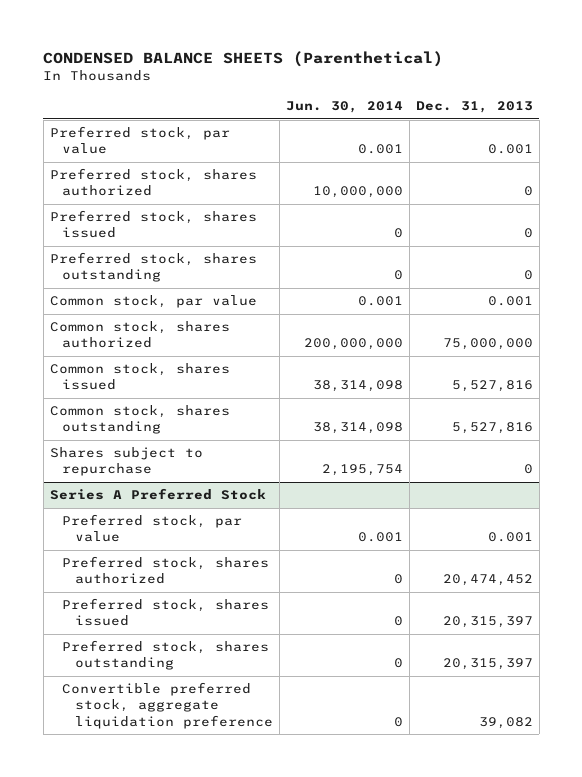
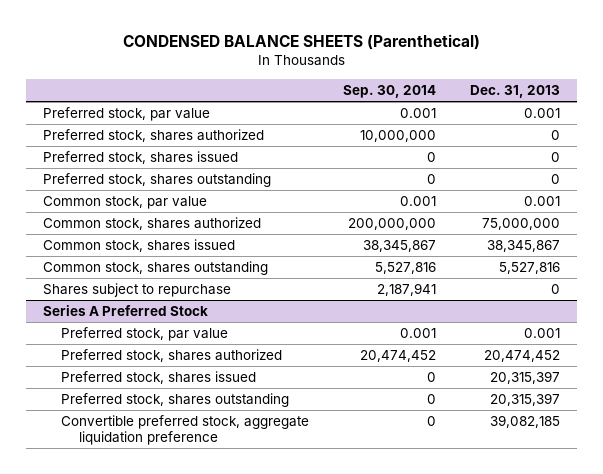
- | Jun. 30, 2014 | Dec. 31, 2013
+ | Sep. 30, 2014 | Dec. 31, 2013
- Common stock, shares issued | 38,314,098 | 5,527,816
+ Common stock, shares issued | 38,345,867 | 38,345,867
@ Series A Preferred Stock
- Convertible preferred stock, aggregate liquidation preference | 0 | 39,082
+ Convertible preferred stock, aggregate liquidation preference | 0 | 39,082,185

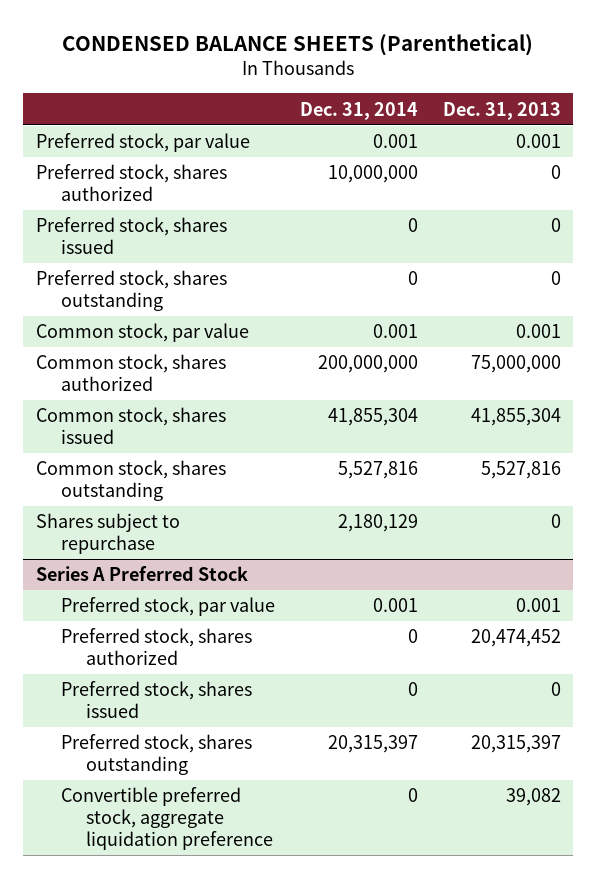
- | Sep. 30, 2014 | Dec. 31, 2013
+ | Dec. 31, 2014 | Dec. 31, 2013
- Common stock, shares issued | 38,345,867 | 38,345,867
+ Common stock, shares issued | 41,855,304 | 41,855,304
@ Series A Preferred Stock
- Preferred stock, shares issued | 0 | 20,315,397
+ Preferred stock, shares issued | 0 | 0
- Convertible preferred stock, aggregate liquidation preference | 0 | 39,082,185
+ Convertible preferred stock, aggregate liquidation preference | 0 | 39,082

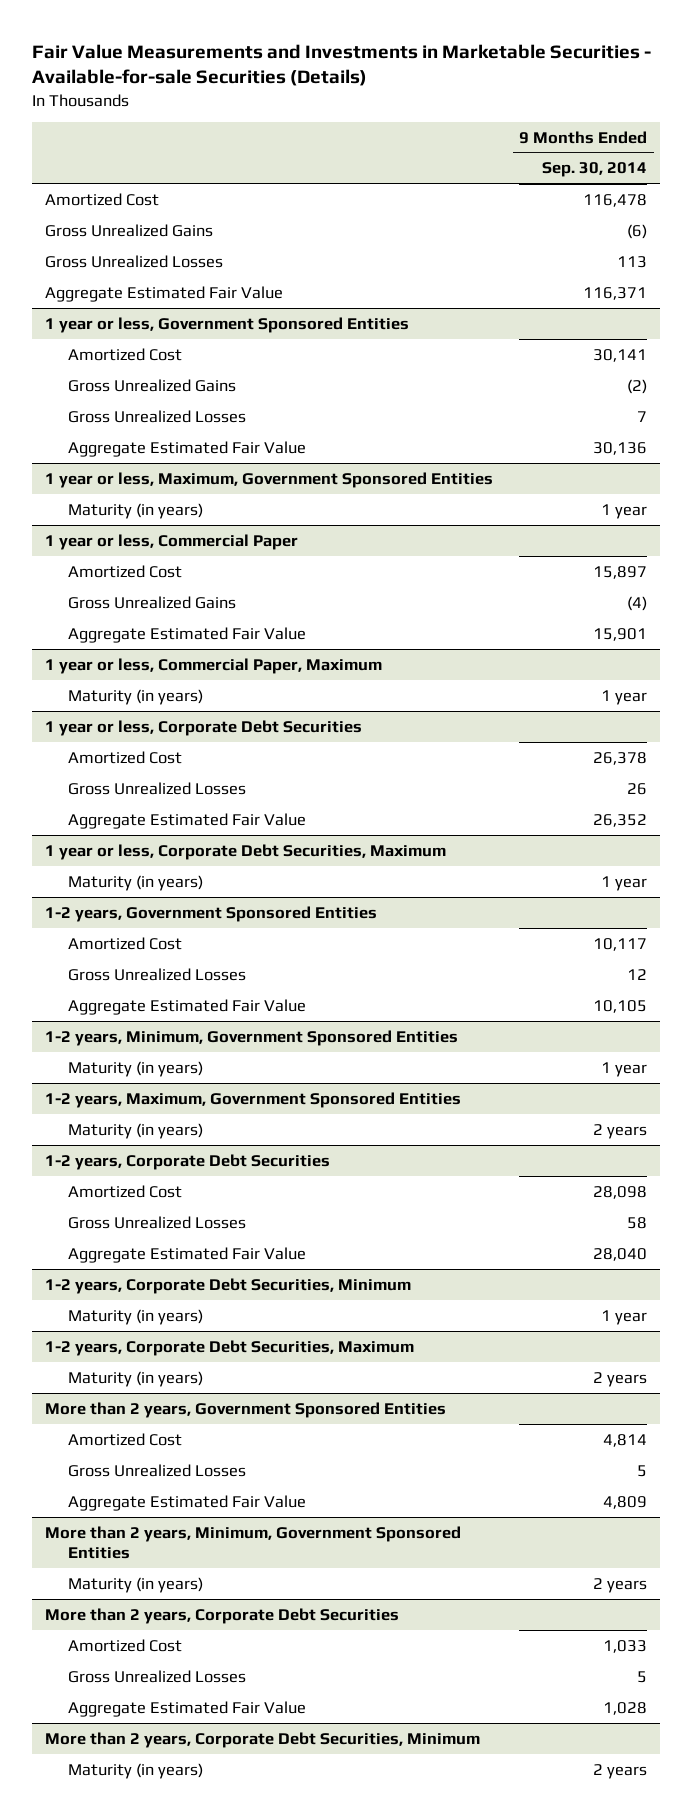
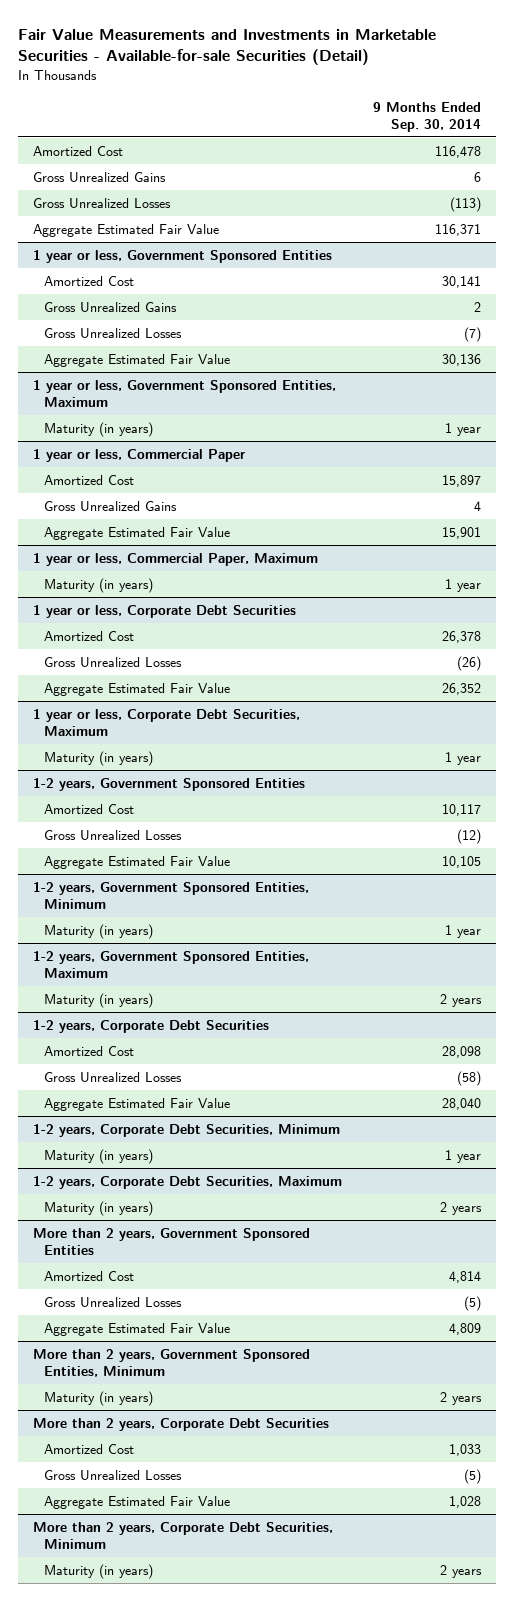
- Fair Value Measurements and Investments in Marketable Securities - Available-for-sale Securities (Details)
+ Fair Value Measurements and Investments in Marketable Securities - Available-for-sale Securities (Detail)
- Gross Unrealized Gains | (6)
- Gross Unrealized Losses | 113
+ Gross Unrealized Gains | 6
+ Gross Unrealized Losses | (113)
@ 1 year or less, Government Sponsored Entities
- Gross Unrealized Gains | (2)
- Gross Unrealized Losses | 7
+ Gross Unrealized Gains | 2
+ Gross Unrealized Losses | (7)
- 1 year or less, Maximum, Government Sponsored Entities
+ 1 year or less, Government Sponsored Entities, Maximum
@ 1 year or less, Commercial Paper
- Gross Unrealized Gains | (4)
+ Gross Unrealized Gains | 4
@ 1 year or less, Corporate Debt Securities
- Gross Unrealized Losses | 26
+ Gross Unrealized Losses | (26)
@ 1-2 years, Government Sponsored Entities
- Gross Unrealized Losses | 12
+ Gross Unrealized Losses | (12)
- 1-2 years, Minimum, Government Sponsored Entities
+ 1-2 years, Government Sponsored Entities, Minimum
- 1-2 years, Maximum, Government Sponsored Entities
+ 1-2 years, Government Sponsored Entities, Maximum
@ 1-2 years, Corporate Debt Securities
- Gross Unrealized Losses | 58
+ Gross Unrealized Losses | (58)
@ More than 2 years, Government Sponsored Entities
- Gross Unrealized Losses | 5
+ Gross Unrealized Losses | (5)
- More than 2 years, Minimum, Government Sponsored Entities
+ More than 2 years, Government Sponsored Entities, Minimum
@ More than 2 years, Corporate Debt Securities
- Gross Unrealized Losses | 5
+ Gross Unrealized Losses | (5)

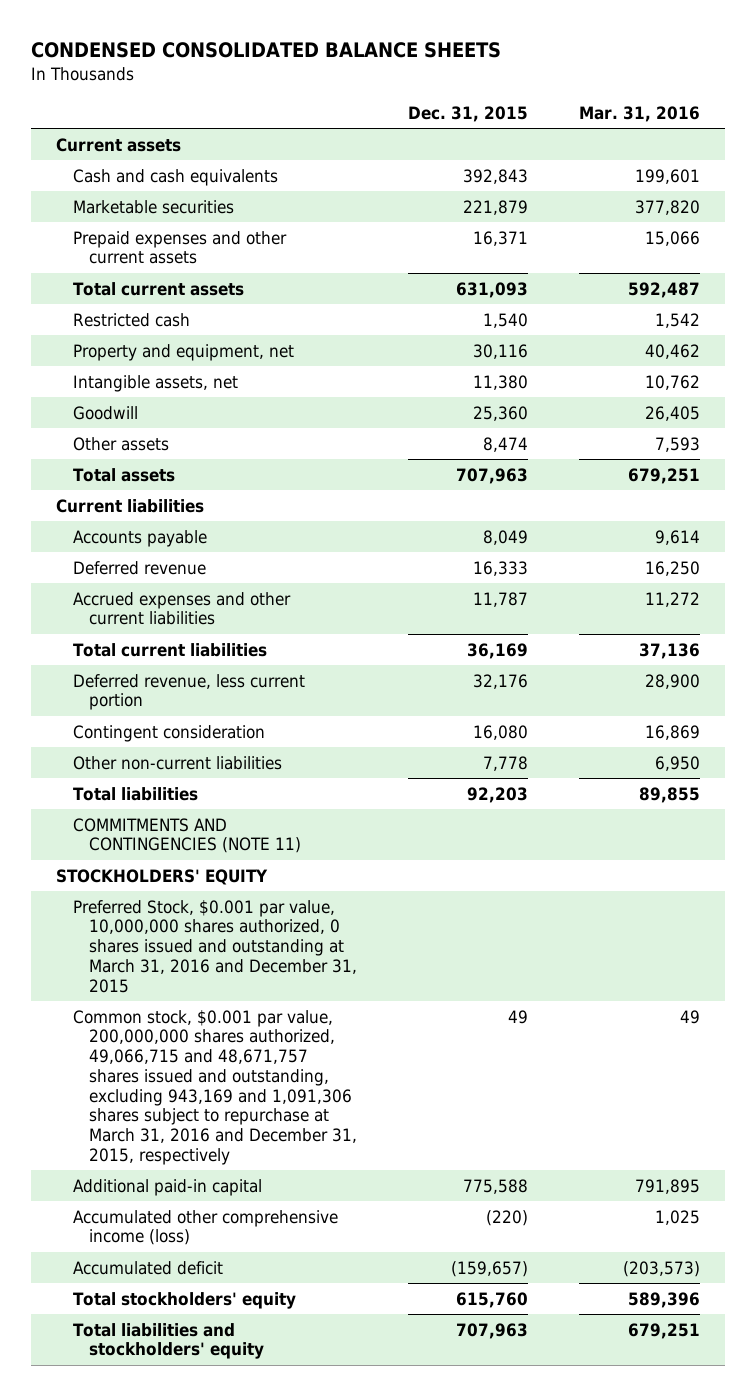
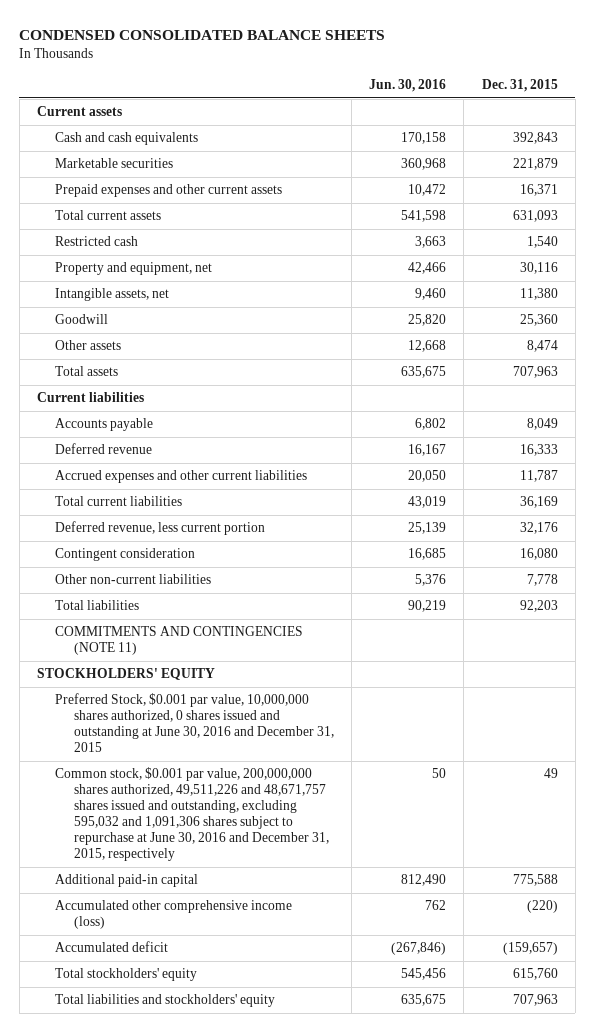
- | Dec. 31, 2015 | Mar. 31, 2016
+ | Jun. 30, 2016 | Dec. 31, 2015
- Preferred Stock, $0.001 par value, 10,000,000 shares authorized, 0 shares issued and outstanding at March 31, 2016 and December 31, 2015
- Common stock, $0.001 par value, 200,000,000 shares authorized, 49,066,715 and 48,671,757 shares issued and outstanding, excluding 943,169 and 1,091,306 shares subject to repurchase at March 31, 2016 and December 31, 2015, respectively | 49 | 49
+ Preferred Stock, $0.001 par value, 10,000,000 shares authorized, 0 shares issued and outstanding at June 30, 2016 and December 31, 2015
+ Common stock, $0.001 par value, 200,000,000 shares authorized, 49,511,226 and 48,671,757 shares issued and outstanding, excluding 595,032 and 1,091,306 shares subject to repurchase at June 30, 2016 and December 31, 2015, respectively | 50 | 49

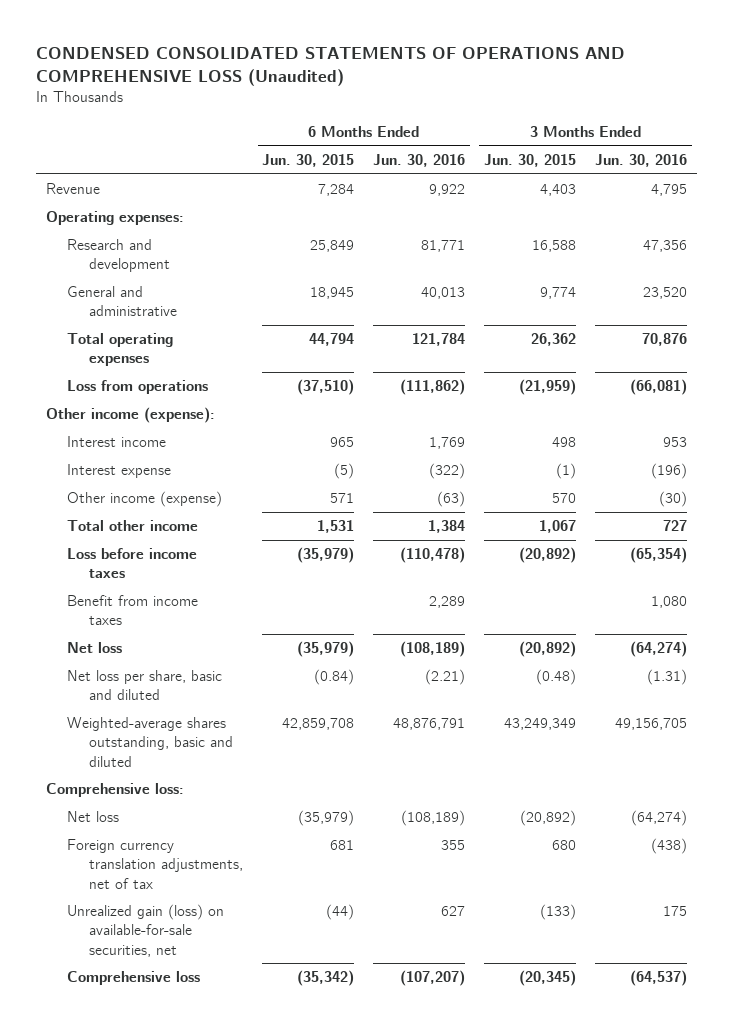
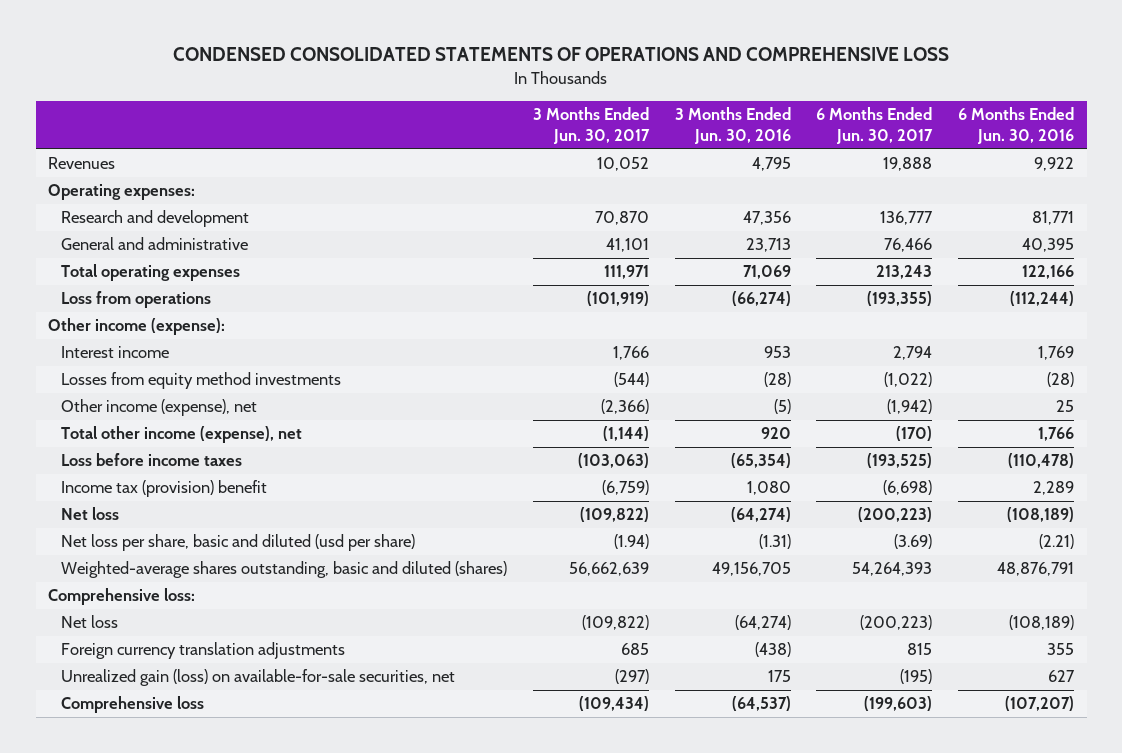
- CONDENSED CONSOLIDATED STATEMENTS OF OPERATIONS AND COMPREHENSIVE LOSS (Unaudited)
+ CONDENSED CONSOLIDATED STATEMENTS OF OPERATIONS AND COMPREHENSIVE LOSS
- | 6 Months Ended Jun. 30, 2015 | 6 Months Ended Jun. 30, 2016 | 3 Months Ended Jun. 30, 2015 | 3 Months Ended Jun. 30, 2016
+ | 3 Months Ended Jun. 30, 2017 | 3 Months Ended Jun. 30, 2016 | 6 Months Ended Jun. 30, 2017 | 6 Months Ended Jun. 30, 2016
- Revenue | 7,284 | 9,922 | 4,403 | 4,795
+ Revenues | 10,052 | 4,795 | 19,888 | 9,922
- General and administrative | 18,945 | 40,013 | 9,774 | 23,520
- Total operating expenses | 44,794 | 121,784 | 26,362 | 70,876
- Loss from operations | (37,510) | (111,862) | (21,959) | (66,081)
+ General and administrative | 41,101 | 23,713 | 76,466 | 40,395
+ Total operating expenses | 111,971 | 71,069 | 213,243 | 122,166
+ Loss from operations | (101,919) | (66,274) | (193,355) | (112,244)
- Interest expense | (5) | (322) | (1) | (196)
- Other income (expense) | 571 | (63) | 570 | (30)
- Total other income | 1,531 | 1,384 | 1,067 | 727
+ Losses from equity method investments | (544) | (28) | (1,022) | (28)
+ Other income (expense), net | (2,366) | (5) | (1,942) | 25
+ Total other income (expense), net | (1,144) | 920 | (170) | 1,766
- Benefit from income taxes | | 2,289 | | 1,080
+ Income tax (provision) benefit | (6,759) | 1,080 | (6,698) | 2,289
- Net loss per share, basic and diluted | (0.84) | (2.21) | (0.48) | (1.31)
- Weighted-average shares outstanding, basic and diluted | 42,859,708 | 48,876,791 | 43,249,349 | 49,156,705
+ Net loss per share, basic and diluted (usd per share) | (1.94) | (1.31) | (3.69) | (2.21)
+ Weighted-average shares outstanding, basic and diluted (shares) | 56,662,639 | 49,156,705 | 54,264,393 | 48,876,791
- Foreign currency translation adjustments, net of tax | 681 | 355 | 680 | (438)
+ Foreign currency translation adjustments | 685 | (438) | 815 | 355

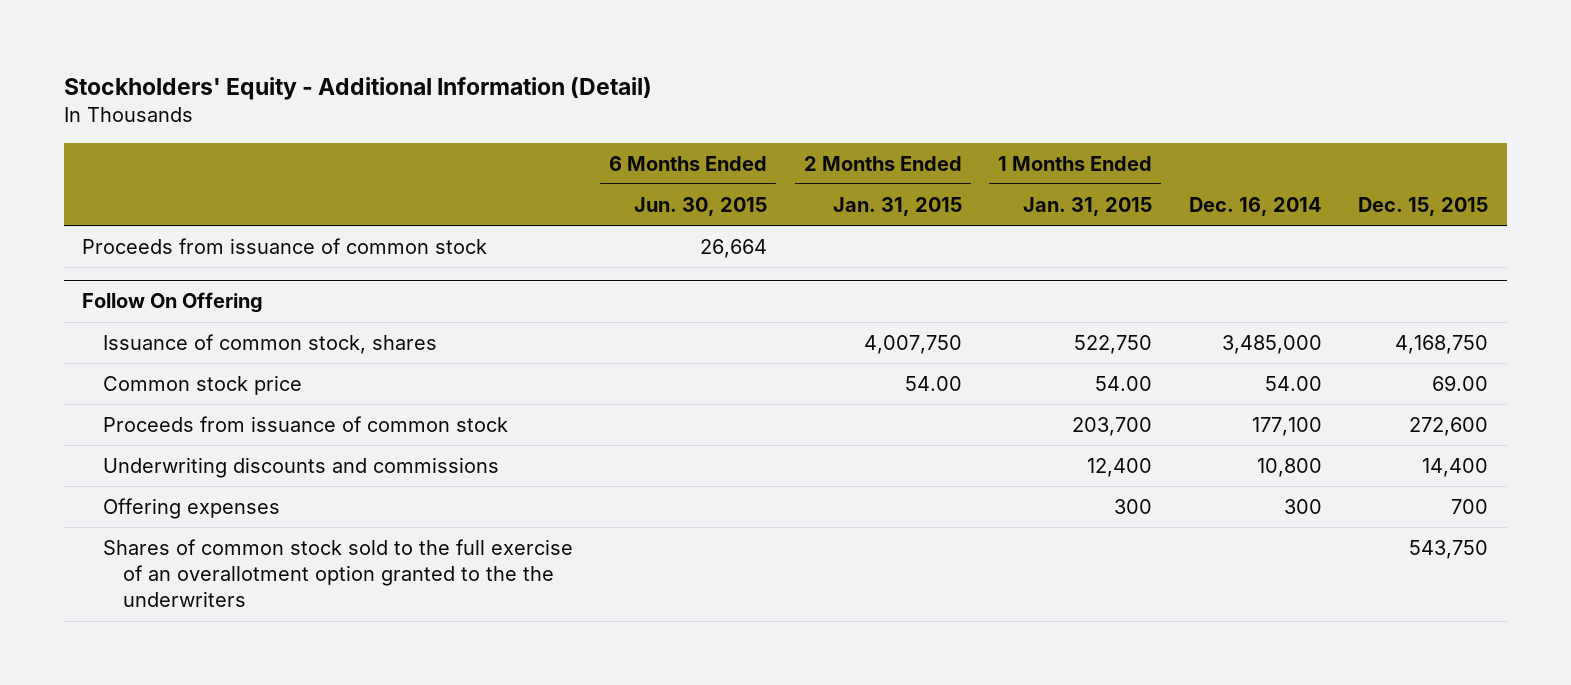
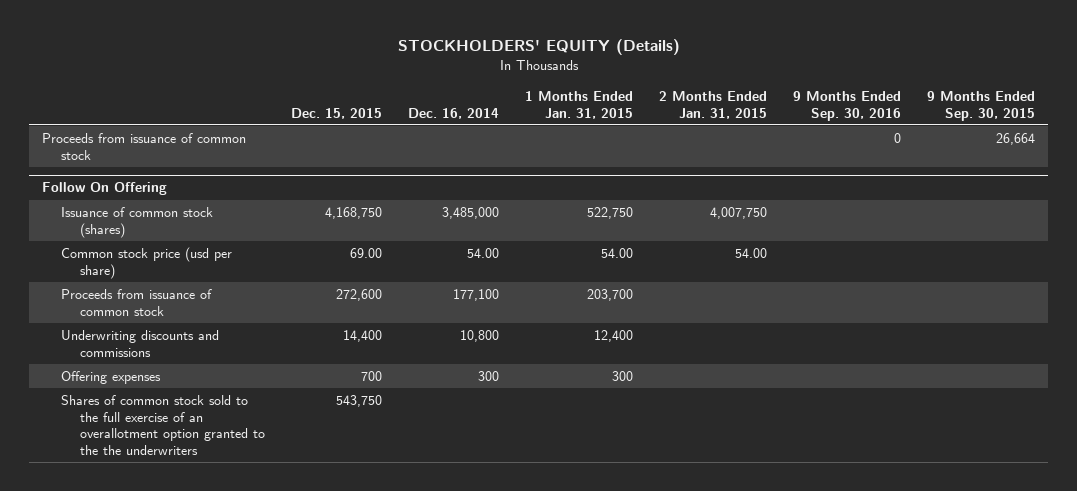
- Stockholders' Equity - Additional Information (Detail)
+ STOCKHOLDERS' EQUITY (Details)
- | 6 Months Ended Jun. 30, 2015 | 2 Months Ended Jan. 31, 2015 | 1 Months Ended Jan. 31, 2015 | Dec. 16, 2014 | Dec. 15, 2015
+ | Dec. 15, 2015 | Dec. 16, 2014 | 1 Months Ended Jan. 31, 2015 | 2 Months Ended Jan. 31, 2015 | 9 Months Ended Sep. 30, 2016 | 9 Months Ended Sep. 30, 2015
@ Follow On Offering
- Issuance of common stock, shares | | 4,007,750 | 522,750 | 3,485,000 | 4,168,750
- Common stock price | | 54.00 | 54.00 | 54.00 | 69.00
+ Issuance of common stock (shares) | 4,168,750 | 3,485,000 | 522,750 | 4,007,750 | |
+ Common stock price (usd per share) | 69.00 | 54.00 | 54.00 | 54.00 | |

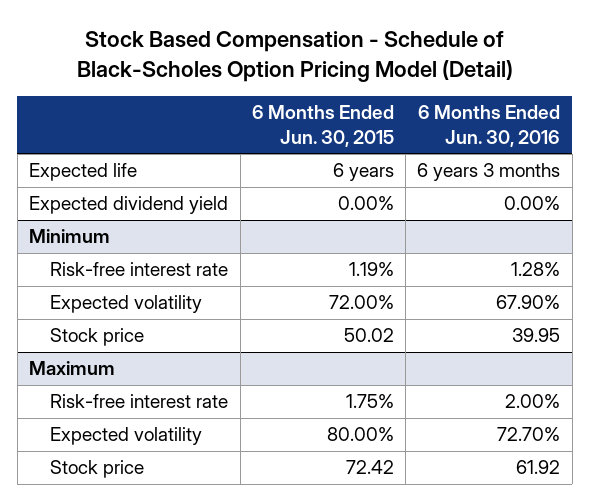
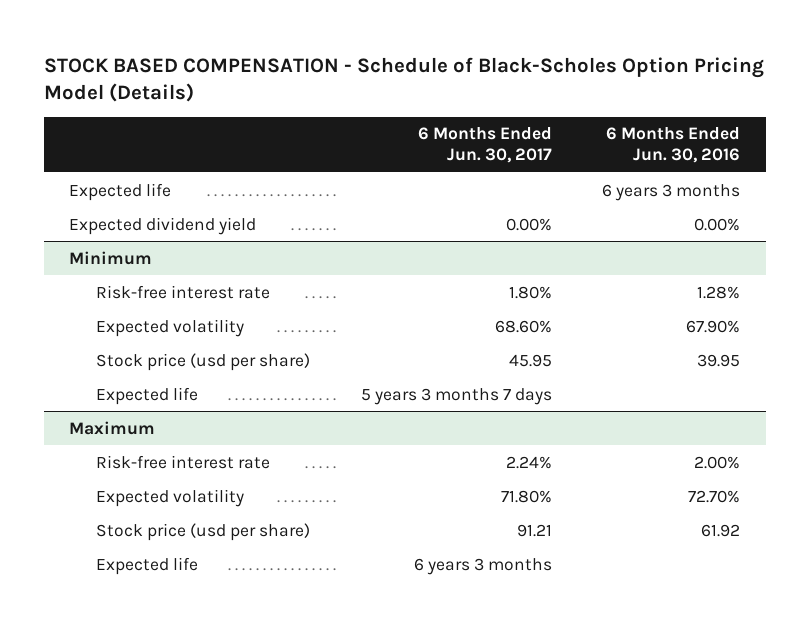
- Stock Based Compensation - Schedule of Black-Scholes Option Pricing Model (Detail)
+ STOCK BASED COMPENSATION - Schedule of Black-Scholes Option Pricing Model (Details)
- | 6 Months Ended Jun. 30, 2015 | 6 Months Ended Jun. 30, 2016
+ | 6 Months Ended Jun. 30, 2017 | 6 Months Ended Jun. 30, 2016
@ Minimum
- Stock price | 50.02 | 39.95
+ Stock price (usd per share) | 45.95 | 39.95
+ Expected life | 5 years 3 months 7 days |
@ Maximum
- Stock price | 72.42 | 61.92
+ Stock price (usd per share) | 91.21 | 61.92
+ Expected life | 6 years 3 months |

